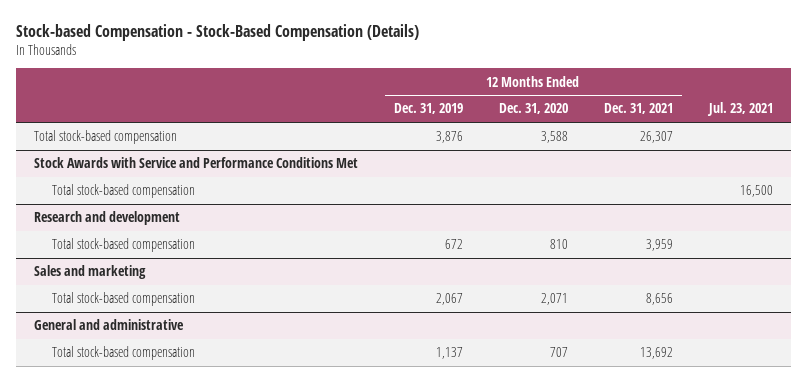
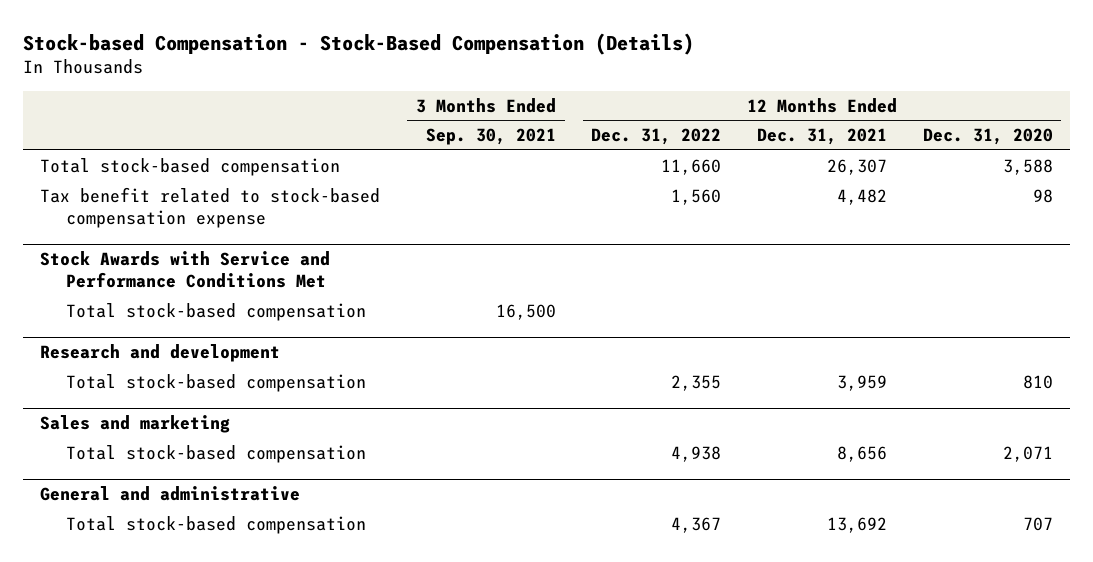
- | 12 Months Ended Dec. 31, 2019 | 12 Months Ended Dec. 31, 2020 | 12 Months Ended Dec. 31, 2021 | Jul. 23, 2021
+ | 3 Months Ended Sep. 30, 2021 | 12 Months Ended Dec. 31, 2022 | 12 Months Ended Dec. 31, 2021 | 12 Months Ended Dec. 31, 2020
+ Tax benefit related to stock-based compensation expense | | 1,560 | 4,482 | 98

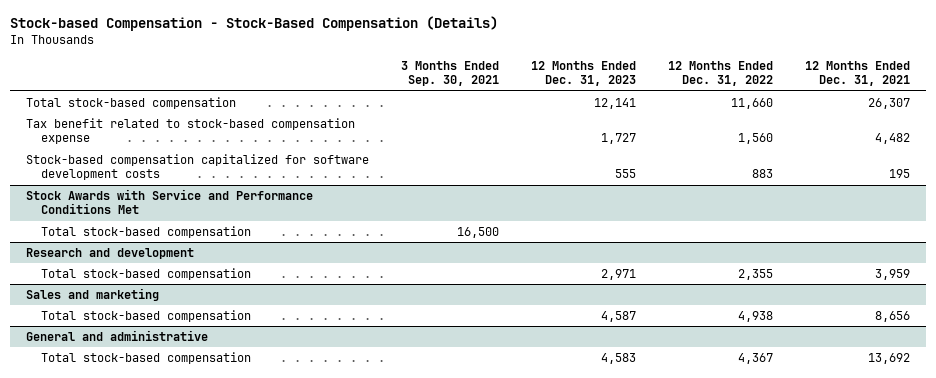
- | 3 Months Ended Sep. 30, 2021 | 12 Months Ended Dec. 31, 2022 | 12 Months Ended Dec. 31, 2021 | 12 Months Ended Dec. 31, 2020
+ | 3 Months Ended Sep. 30, 2021 | 12 Months Ended Dec. 31, 2023 | 12 Months Ended Dec. 31, 2022 | 12 Months Ended Dec. 31, 2021
+ Stock-based compensation capitalized for software development costs | | 555 | 883 | 195

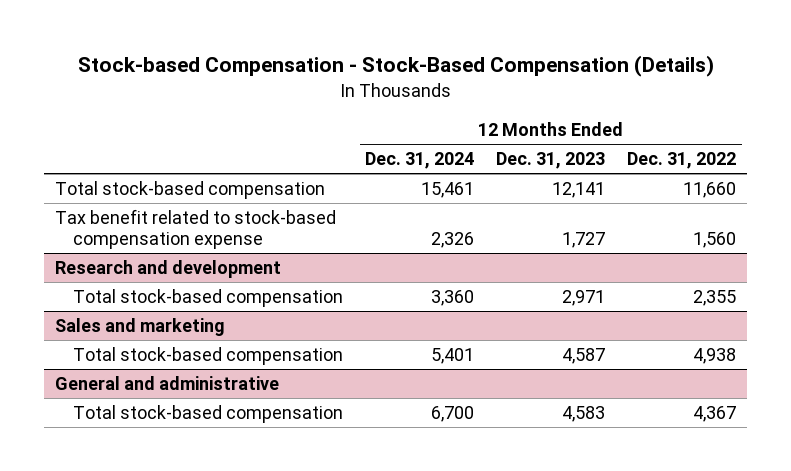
- | 3 Months Ended Sep. 30, 2021 | 12 Months Ended Dec. 31, 2023 | 12 Months Ended Dec. 31, 2022 | 12 Months Ended Dec. 31, 2021
+ | 12 Months Ended Dec. 31, 2024 | 12 Months Ended Dec. 31, 2023 | 12 Months Ended Dec. 31, 2022
- Stock-based compensation capitalized for software development costs | | 555 | 883 | 195
- Stock Awards with Service and Performance Conditions Met
- Total stock-based compensation | 16,500 | | |

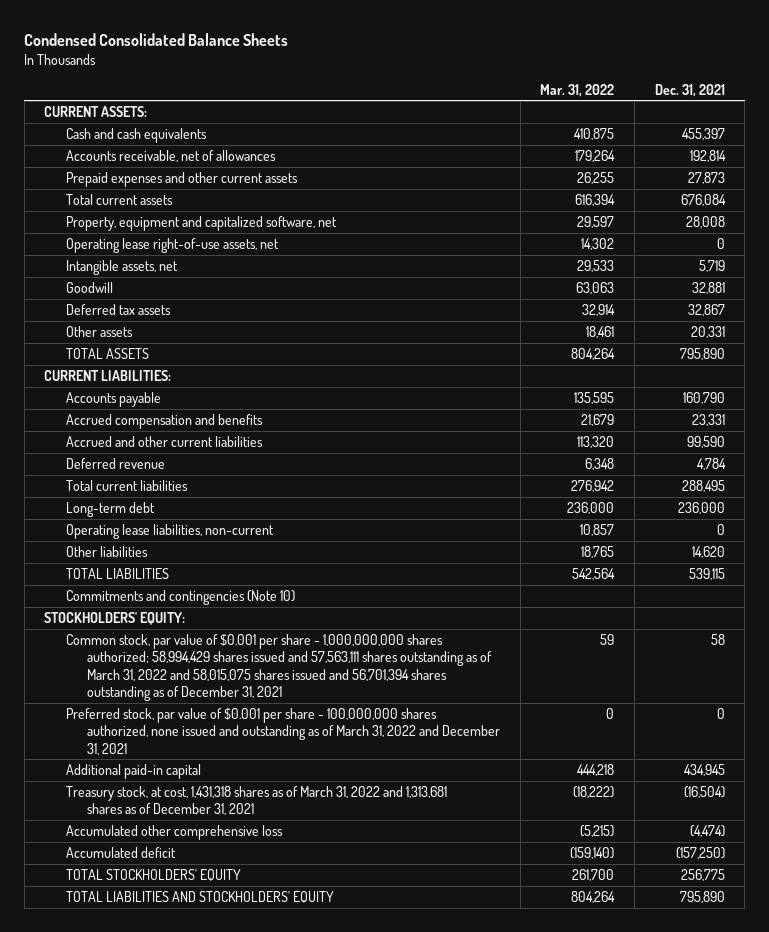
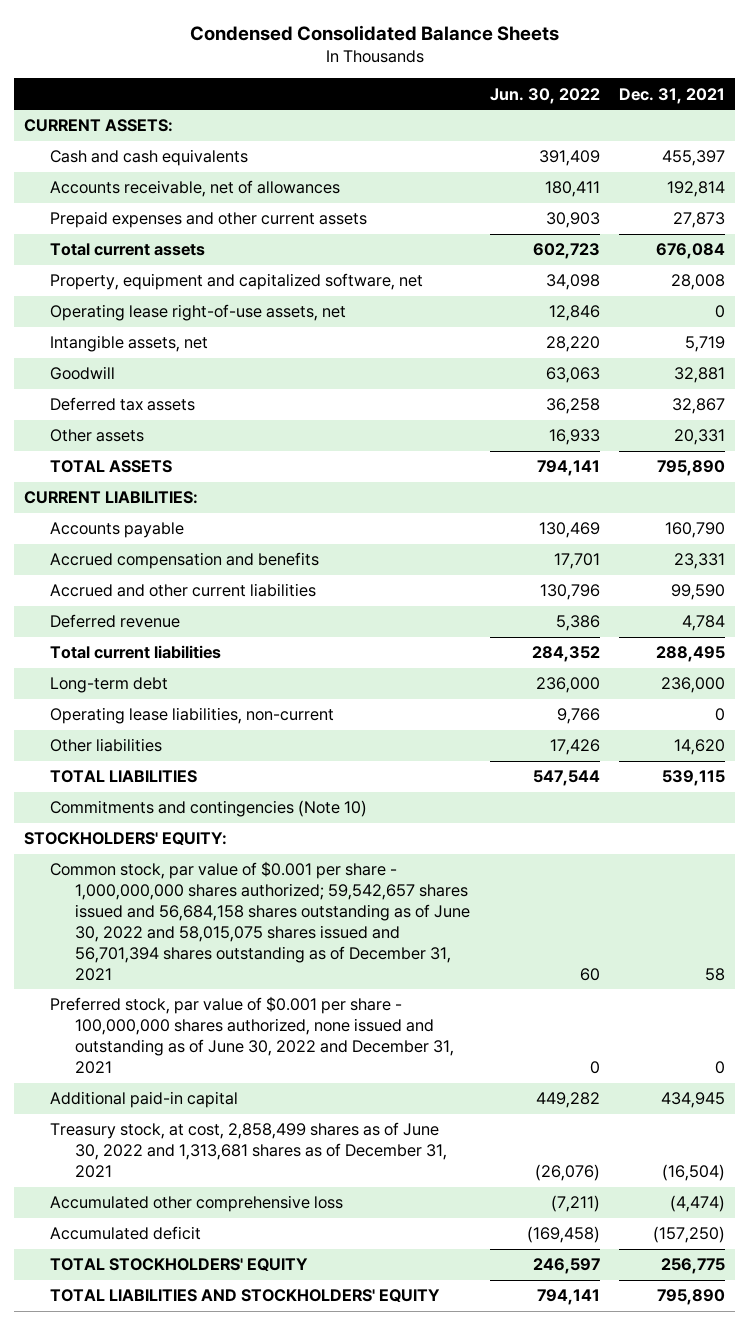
- | Mar. 31, 2022 | Dec. 31, 2021
+ | Jun. 30, 2022 | Dec. 31, 2021
- Common stock, par value of $0.001 per share - 1,000,000,000 shares authorized; 58,994,429 shares issued and 57,563,111 shares outstanding as of March 31, 2022 and 58,015,075 shares issued and 56,701,394 shares outstanding as of December 31, 2021 | 59 | 58
- Preferred stock, par value of $0.001 per share - 100,000,000 shares authorized, none issued and outstanding as of March 31, 2022 and December 31, 2021 | 0 | 0
+ Common stock, par value of $0.001 per share - 1,000,000,000 shares authorized; 59,542,657 shares issued and 56,684,158 shares outstanding as of June 30, 2022 and 58,015,075 shares issued and 56,701,394 shares outstanding as of December 31, 2021 | 60 | 58
+ Preferred stock, par value of $0.001 per share - 100,000,000 shares authorized, none issued and outstanding as of June 30, 2022 and December 31, 2021 | 0 | 0
- Treasury stock, at cost, 1,431,318 shares as of March 31, 2022 and 1,313,681 shares as of December 31, 2021 | (18,222) | (16,504)
+ Treasury stock, at cost, 2,858,499 shares as of June 30, 2022 and 1,313,681 shares as of December 31, 2021 | (26,076) | (16,504)

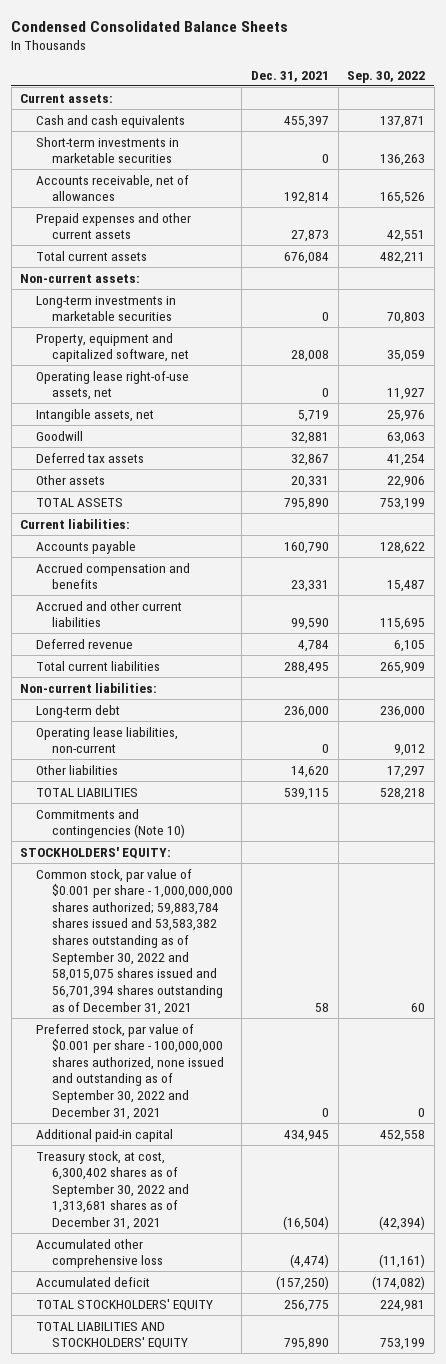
- | Jun. 30, 2022 | Dec. 31, 2021
+ | Dec. 31, 2021 | Sep. 30, 2022
- CURRENT ASSETS:
+ Current assets:
+ Short-term investments in marketable securities | 0 | 136,263
+ Non-current assets:
+ Long-term investments in marketable securities | 0 | 70,803
- CURRENT LIABILITIES:
+ Current liabilities:
+ Non-current liabilities:
- Common stock, par value of $0.001 per share - 1,000,000,000 shares authorized; 59,542,657 shares issued and 56,684,158 shares outstanding as of June 30, 2022 and 58,015,075 shares issued and 56,701,394 shares outstanding as of December 31, 2021 | 60 | 58
- Preferred stock, par value of $0.001 per share - 100,000,000 shares authorized, none issued and outstanding as of June 30, 2022 and December 31, 2021 | 0 | 0
+ Common stock, par value of $0.001 per share - 1,000,000,000 shares authorized; 59,883,784 shares issued and 53,583,382 shares outstanding as of September 30, 2022 and 58,015,075 shares issued and 56,701,394 shares outstanding as of December 31, 2021 | 58 | 60
+ Preferred stock, par value of $0.001 per share - 100,000,000 shares authorized, none issued and outstanding as of September 30, 2022 and December 31, 2021 | 0 | 0
- Treasury stock, at cost, 2,858,499 shares as of June 30, 2022 and 1,313,681 shares as of December 31, 2021 | (26,076) | (16,504)
+ Treasury stock, at cost, 6,300,402 shares as of September 30, 2022 and 1,313,681 shares as of December 31, 2021 | (16,504) | (42,394)

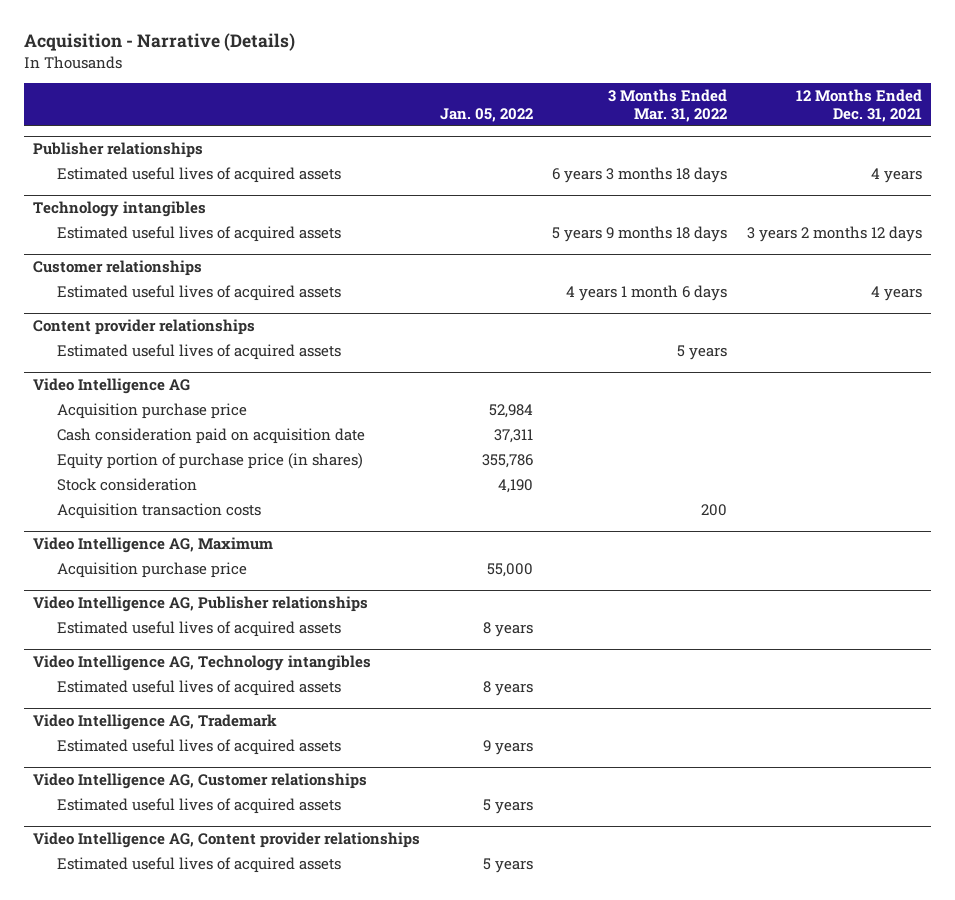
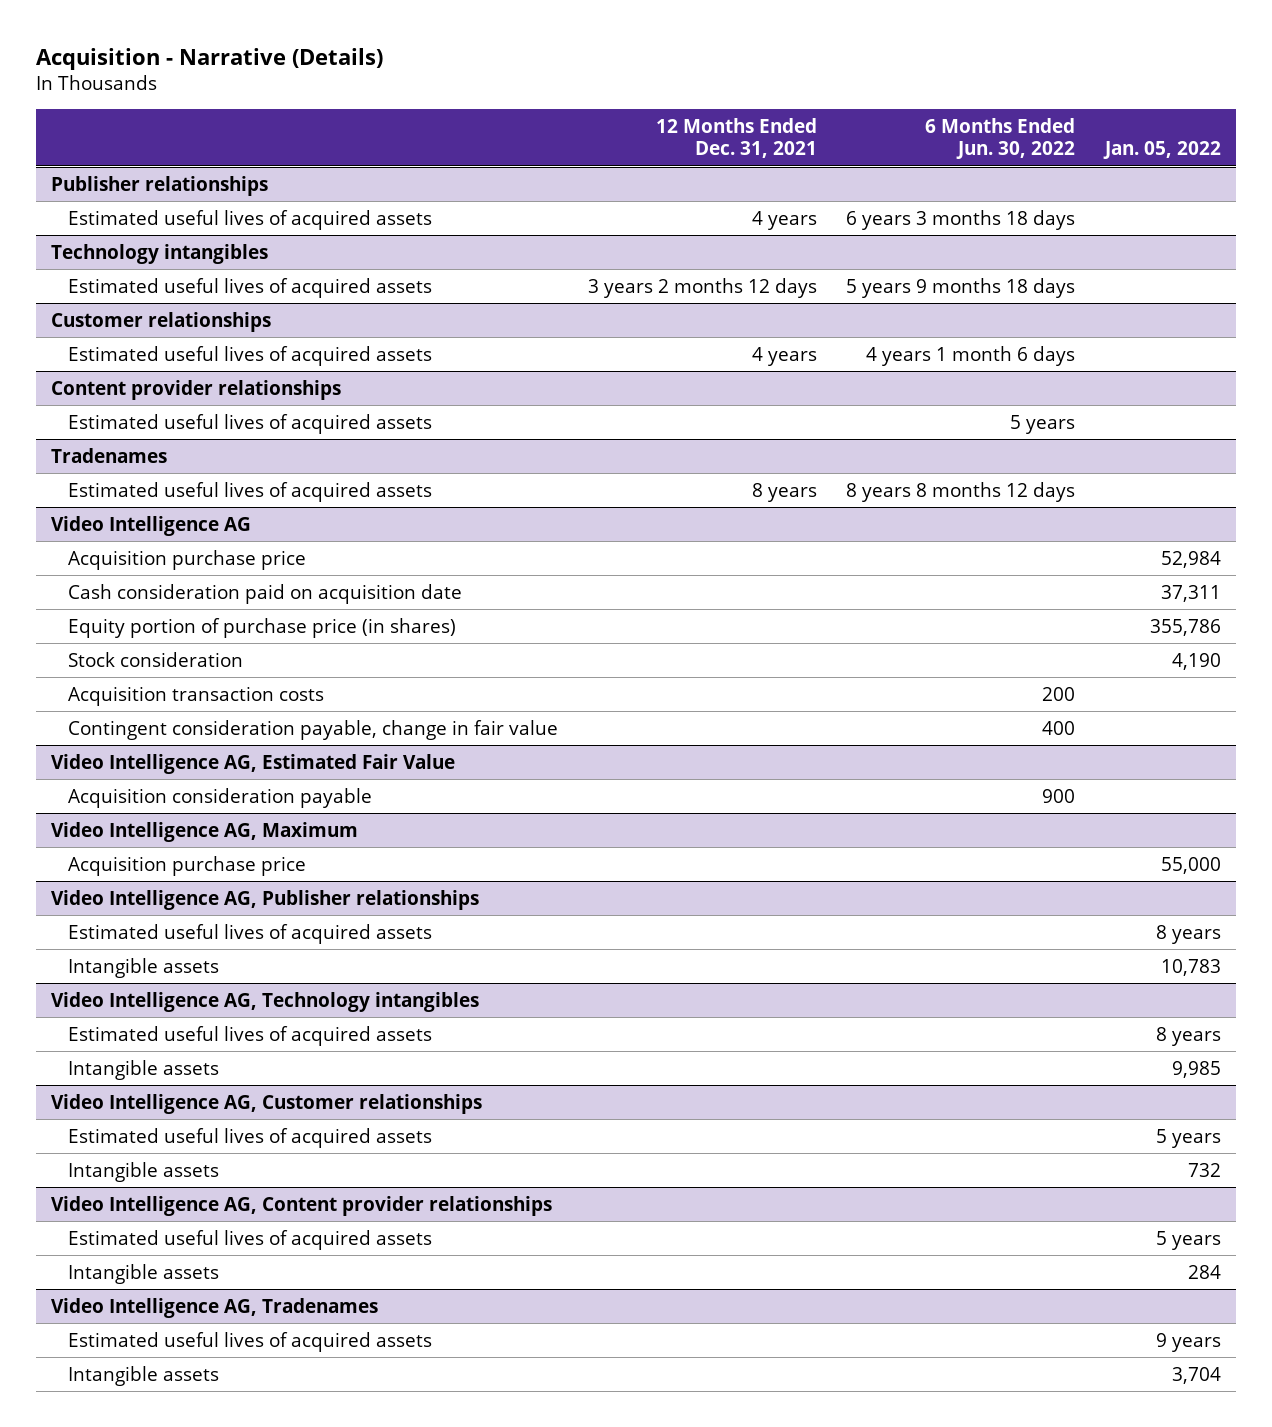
- | Jan. 05, 2022 | 3 Months Ended Mar. 31, 2022 | 12 Months Ended Dec. 31, 2021
+ | 12 Months Ended Dec. 31, 2021 | 6 Months Ended Jun. 30, 2022 | Jan. 05, 2022
+ Tradenames
+ Estimated useful lives of acquired assets | 8 years | 8 years 8 months 12 days |
@ Video Intelligence AG
+ Contingent consideration payable, change in fair value | | 400 |
+ Video Intelligence AG, Estimated Fair Value
+ Acquisition consideration payable | | 900 |
@ Video Intelligence AG, Publisher relationships
+ Intangible assets | | | 10,783
- Video Intelligence AG, Trademark
- Estimated useful lives of acquired assets | 9 years | |
@ Video Intelligence AG, Technology intangibles
+ Intangible assets | | | 9,985
@ Video Intelligence AG, Customer relationships
+ Intangible assets | | | 732
@ Video Intelligence AG, Content provider relationships
+ Intangible assets | | | 284
+ Video Intelligence AG, Tradenames
+ Estimated useful lives of acquired assets | | | 9 years
+ Intangible assets | | | 3,704

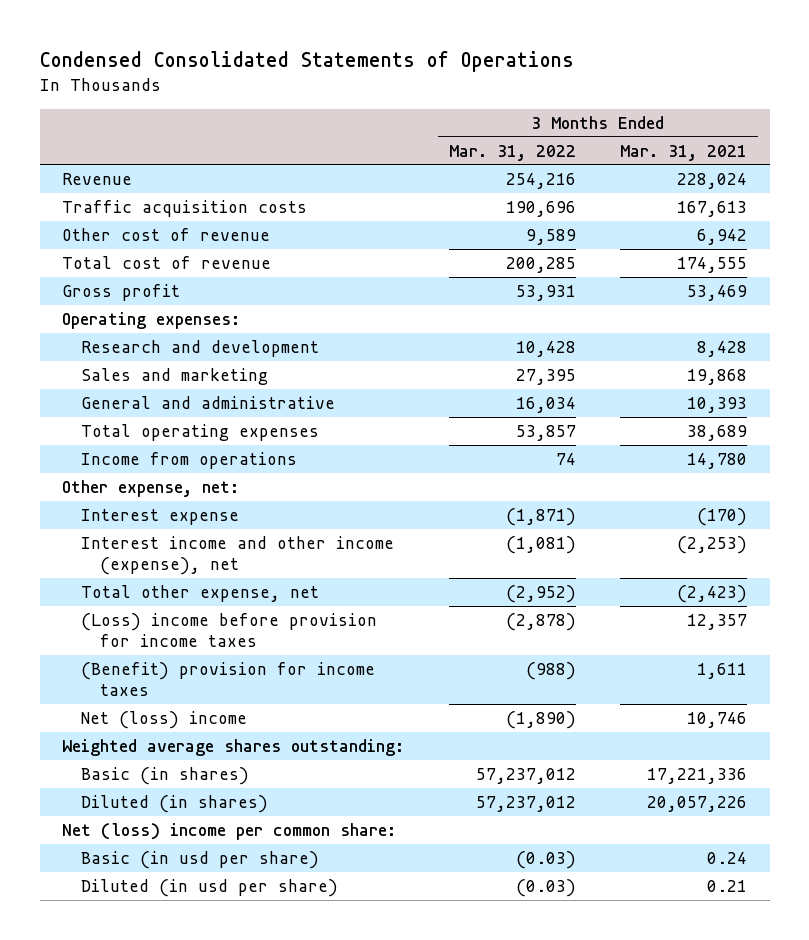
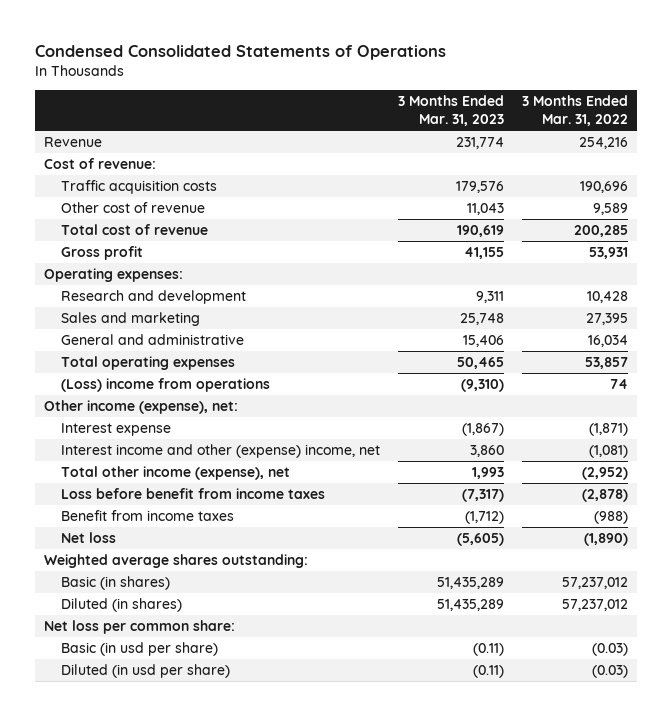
- | 3 Months Ended Mar. 31, 2022 | 3 Months Ended Mar. 31, 2021
+ | 3 Months Ended Mar. 31, 2023 | 3 Months Ended Mar. 31, 2022
+ Cost of revenue:
- Income from operations | 74 | 14,780
- Other expense, net:
+ (Loss) income from operations | (9,310) | 74
+ Other income (expense), net:
- Interest income and other income (expense), net | (1,081) | (2,253)
- Total other expense, net | (2,952) | (2,423)
- (Loss) income before provision for income taxes | (2,878) | 12,357
- (Benefit) provision for income taxes | (988) | 1,611
- Net (loss) income | (1,890) | 10,746
+ Interest income and other (expense) income, net | 3,860 | (1,081)
+ Total other income (expense), net | 1,993 | (2,952)
+ Loss before benefit from income taxes | (7,317) | (2,878)
+ Benefit from income taxes | (1,712) | (988)
+ Net loss | (5,605) | (1,890)
- Net (loss) income per common share:
+ Net loss per common share:

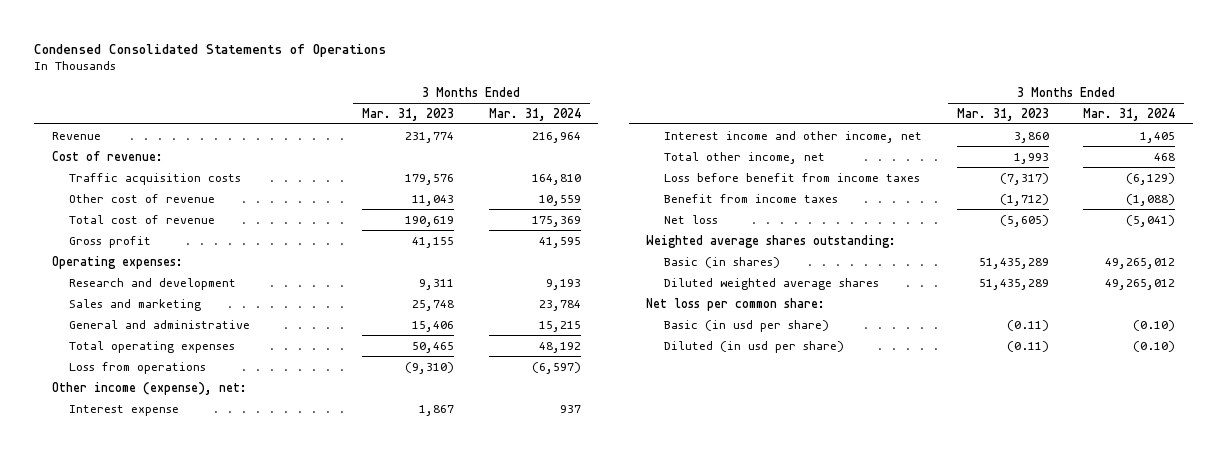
- | 3 Months Ended Mar. 31, 2023 | 3 Months Ended Mar. 31, 2022
+ | 3 Months Ended Mar. 31, 2023 | 3 Months Ended Mar. 31, 2024
- (Loss) income from operations | (9,310) | 74
+ Loss from operations | (9,310) | (6,597)
- Interest expense | (1,867) | (1,871)
- Interest income and other (expense) income, net | 3,860 | (1,081)
- Total other income (expense), net | 1,993 | (2,952)
+ Interest expense | 1,867 | 937
+ Interest income and other income, net | 3,860 | 1,405
+ Total other income, net | 1,993 | 468
- Diluted (in shares) | 51,435,289 | 57,237,012
+ Diluted weighted average shares | 51,435,289 | 49,265,012

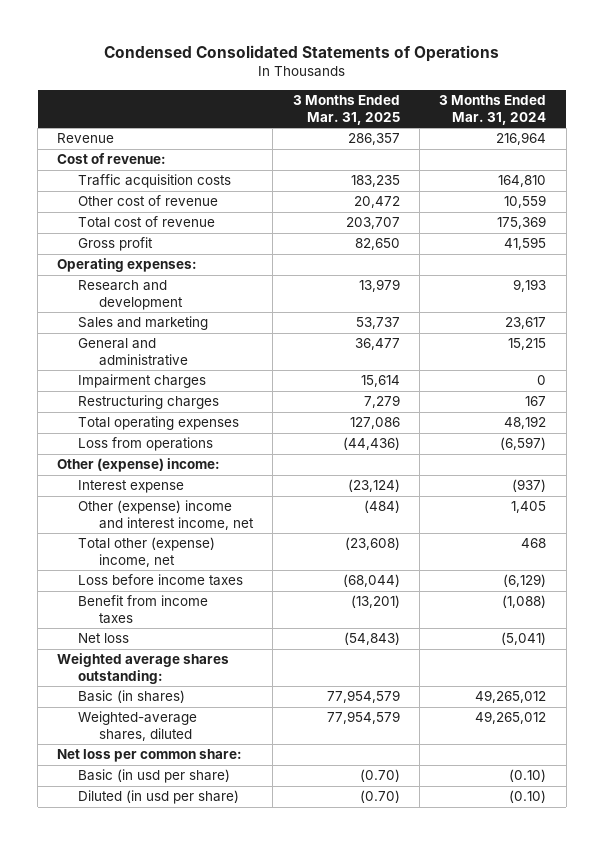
- | 3 Months Ended Mar. 31, 2023 | 3 Months Ended Mar. 31, 2024
+ | 3 Months Ended Mar. 31, 2025 | 3 Months Ended Mar. 31, 2024
- Sales and marketing | 25,748 | 23,784
+ Sales and marketing | 53,737 | 23,617
+ Impairment charges | 15,614 | 0
+ Restructuring charges | 7,279 | 167
- Other income (expense), net:
- Interest expense | 1,867 | 937
- Interest income and other income, net | 3,860 | 1,405
- Total other income, net | 1,993 | 468
- Loss before benefit from income taxes | (7,317) | (6,129)
+ Other (expense) income:
+ Interest expense | (23,124) | (937)
+ Other (expense) income and interest income, net | (484) | 1,405
+ Total other (expense) income, net | (23,608) | 468
+ Loss before income taxes | (68,044) | (6,129)
- Diluted weighted average shares | 51,435,289 | 49,265,012
+ Weighted-average shares, diluted | 77,954,579 | 49,265,012

